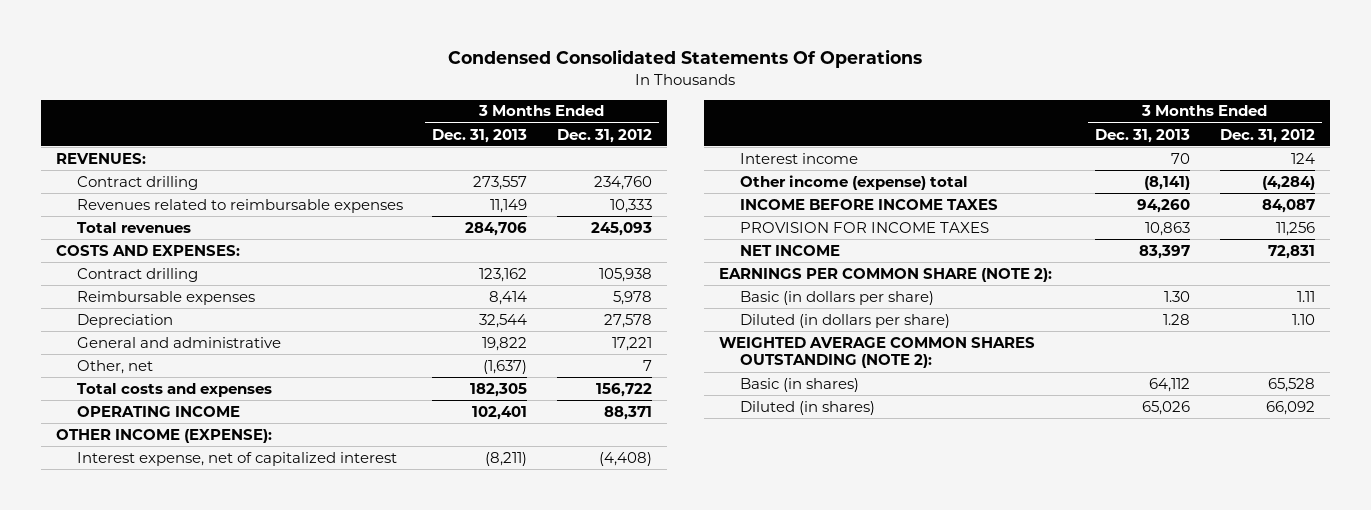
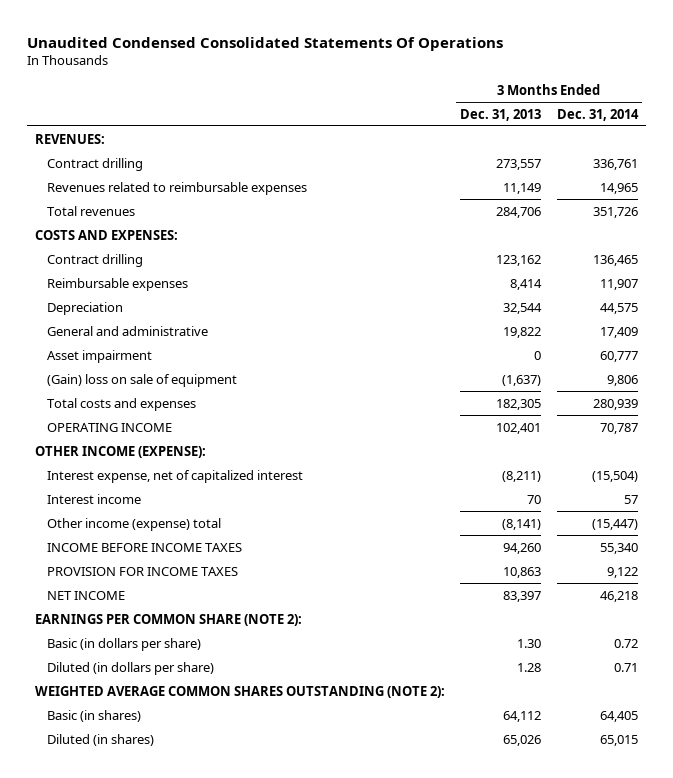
- Condensed Consolidated Statements Of Operations
+ Unaudited Condensed Consolidated Statements Of Operations
- | 3 Months Ended Dec. 31, 2013 | 3 Months Ended Dec. 31, 2012
+ | 3 Months Ended Dec. 31, 2013 | 3 Months Ended Dec. 31, 2014
- Other, net | (1,637) | 7
+ Asset impairment | 0 | 60,777
+ (Gain) loss on sale of equipment | (1,637) | 9,806

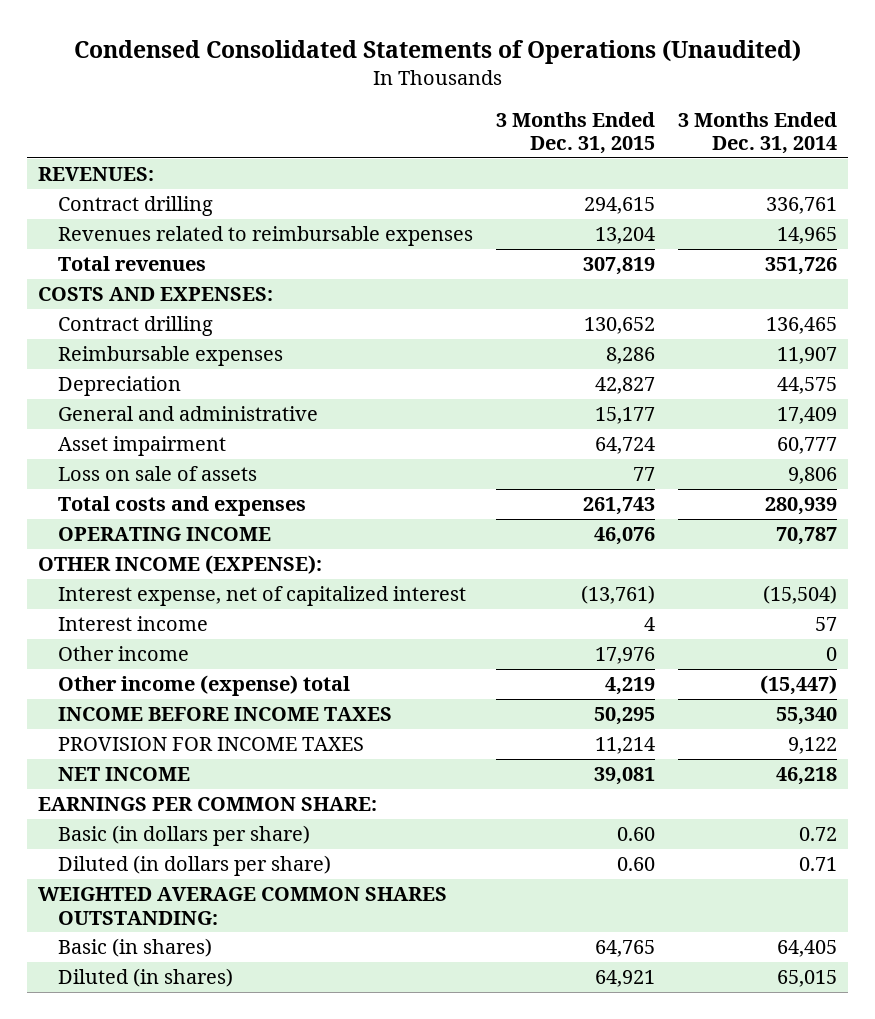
- Unaudited Condensed Consolidated Statements Of Operations
+ Condensed Consolidated Statements of Operations (Unaudited)
- | 3 Months Ended Dec. 31, 2013 | 3 Months Ended Dec. 31, 2014
+ | 3 Months Ended Dec. 31, 2015 | 3 Months Ended Dec. 31, 2014
- (Gain) loss on sale of equipment | (1,637) | 9,806
+ Loss on sale of assets | 77 | 9,806
+ Other income | 17,976 | 0
- EARNINGS PER COMMON SHARE (NOTE 2):
+ EARNINGS PER COMMON SHARE:
- WEIGHTED AVERAGE COMMON SHARES OUTSTANDING (NOTE 2):
+ WEIGHTED AVERAGE COMMON SHARES OUTSTANDING:

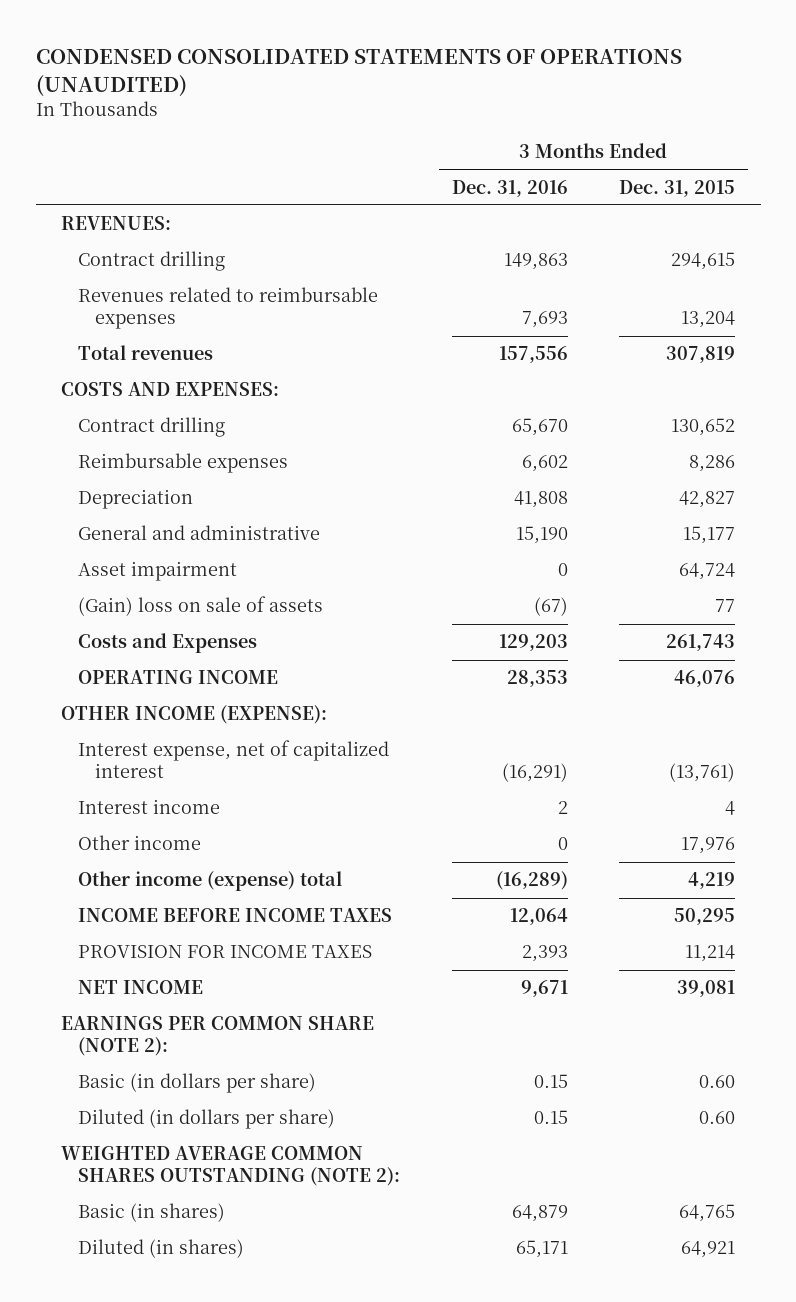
- Condensed Consolidated Statements of Operations (Unaudited)
+ CONDENSED CONSOLIDATED STATEMENTS OF OPERATIONS (UNAUDITED)
- | 3 Months Ended Dec. 31, 2015 | 3 Months Ended Dec. 31, 2014
+ | 3 Months Ended Dec. 31, 2016 | 3 Months Ended Dec. 31, 2015
- Loss on sale of assets | 77 | 9,806
- Total costs and expenses | 261,743 | 280,939
+ (Gain) loss on sale of assets | (67) | 77
+ Costs and Expenses | 129,203 | 261,743
- EARNINGS PER COMMON SHARE:
+ EARNINGS PER COMMON SHARE (NOTE 2):
- WEIGHTED AVERAGE COMMON SHARES OUTSTANDING:
+ WEIGHTED AVERAGE COMMON SHARES OUTSTANDING (NOTE 2):

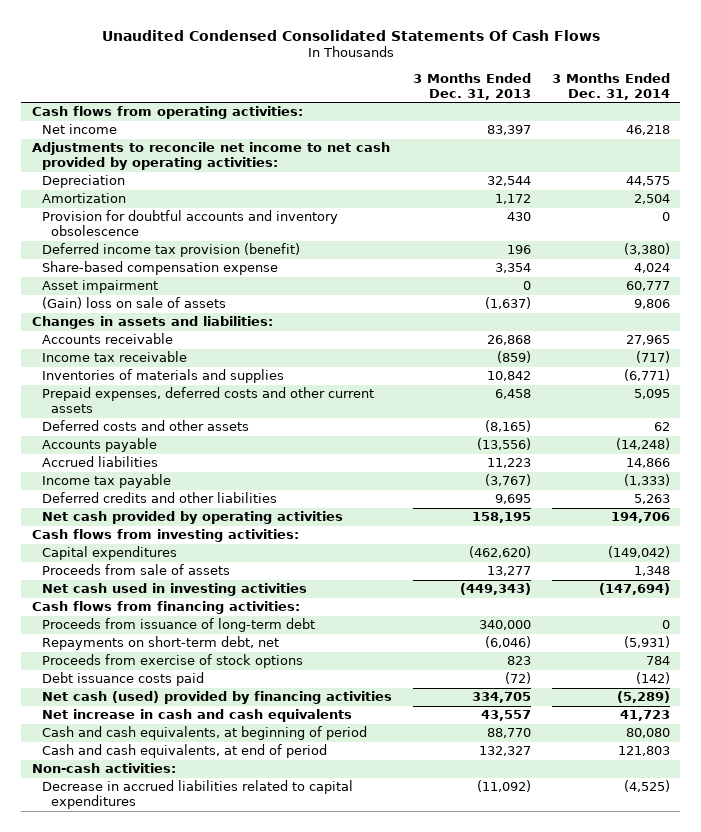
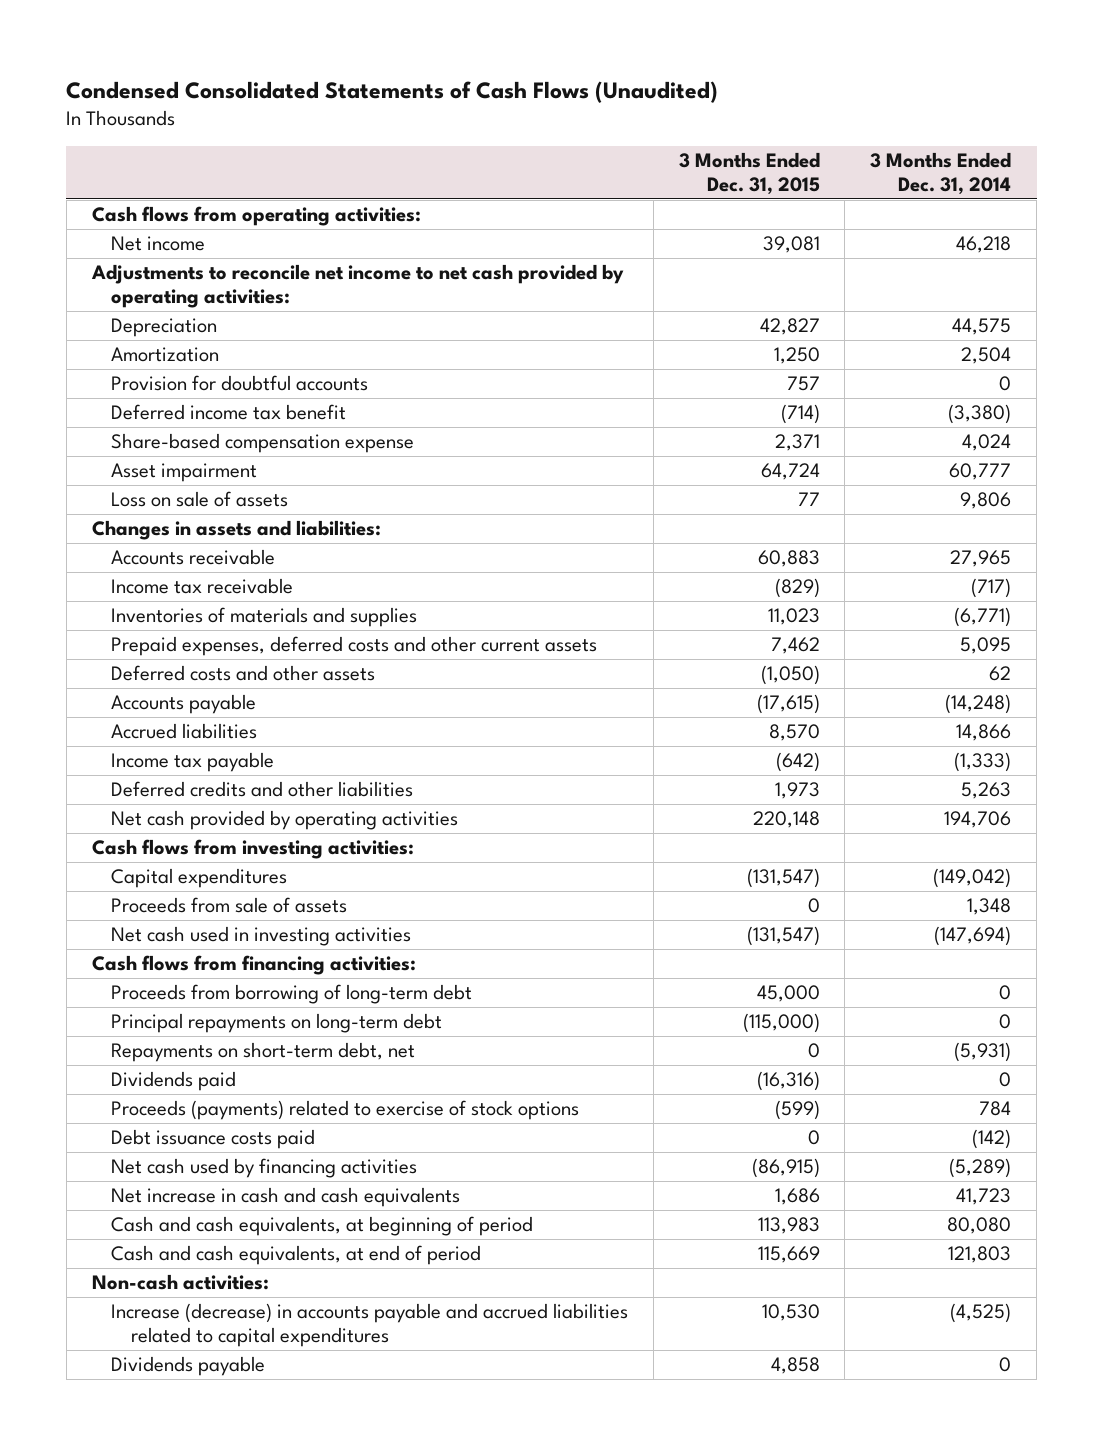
- Unaudited Condensed Consolidated Statements Of Cash Flows
+ Condensed Consolidated Statements of Cash Flows (Unaudited)
- | 3 Months Ended Dec. 31, 2013 | 3 Months Ended Dec. 31, 2014
+ | 3 Months Ended Dec. 31, 2015 | 3 Months Ended Dec. 31, 2014
- Provision for doubtful accounts and inventory obsolescence | 430 | 0
- Deferred income tax provision (benefit) | 196 | (3,380)
+ Provision for doubtful accounts | 757 | 0
+ Deferred income tax benefit | (714) | (3,380)
- (Gain) loss on sale of assets | (1,637) | 9,806
+ Loss on sale of assets | 77 | 9,806
- Proceeds from issuance of long-term debt | 340,000 | 0
+ Proceeds from borrowing of long-term debt | 45,000 | 0
+ Principal repayments on long-term debt | (115,000) | 0
- Proceeds from exercise of stock options | 823 | 784
+ Dividends paid | (16,316) | 0
+ Proceeds (payments) related to exercise of stock options | (599) | 784
- Net cash (used) provided by financing activities | 334,705 | (5,289)
+ Net cash used by financing activities | (86,915) | (5,289)
- Decrease in accrued liabilities related to capital expenditures | (11,092) | (4,525)
+ Increase (decrease) in accounts payable and accrued liabilities related to capital expenditures | 10,530 | (4,525)
+ Dividends payable | 4,858 | 0

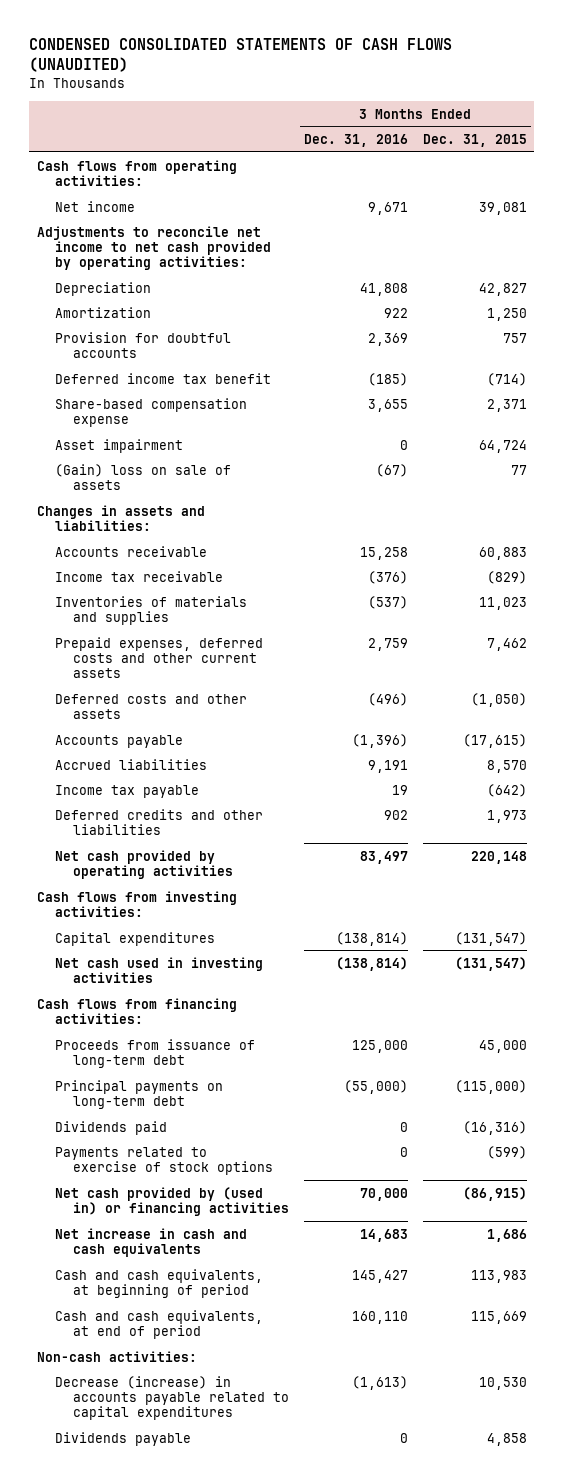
- Condensed Consolidated Statements of Cash Flows (Unaudited)
+ CONDENSED CONSOLIDATED STATEMENTS OF CASH FLOWS (UNAUDITED)
- | 3 Months Ended Dec. 31, 2015 | 3 Months Ended Dec. 31, 2014
+ | 3 Months Ended Dec. 31, 2016 | 3 Months Ended Dec. 31, 2015
- Loss on sale of assets | 77 | 9,806
+ (Gain) loss on sale of assets | (67) | 77
- Proceeds from sale of assets | 0 | 1,348
- Proceeds from borrowing of long-term debt | 45,000 | 0
- Principal repayments on long-term debt | (115,000) | 0
- Repayments on short-term debt, net | 0 | (5,931)
+ Proceeds from issuance of long-term debt | 125,000 | 45,000
+ Principal payments on long-term debt | (55,000) | (115,000)
- Proceeds (payments) related to exercise of stock options | (599) | 784
- Debt issuance costs paid | 0 | (142)
- Net cash used by financing activities | (86,915) | (5,289)
+ Payments related to exercise of stock options | 0 | (599)
+ Net cash provided by (used in) or financing activities | 70,000 | (86,915)
- Increase (decrease) in accounts payable and accrued liabilities related to capital expenditures | 10,530 | (4,525)
+ Decrease (increase) in accounts payable related to capital expenditures | (1,613) | 10,530

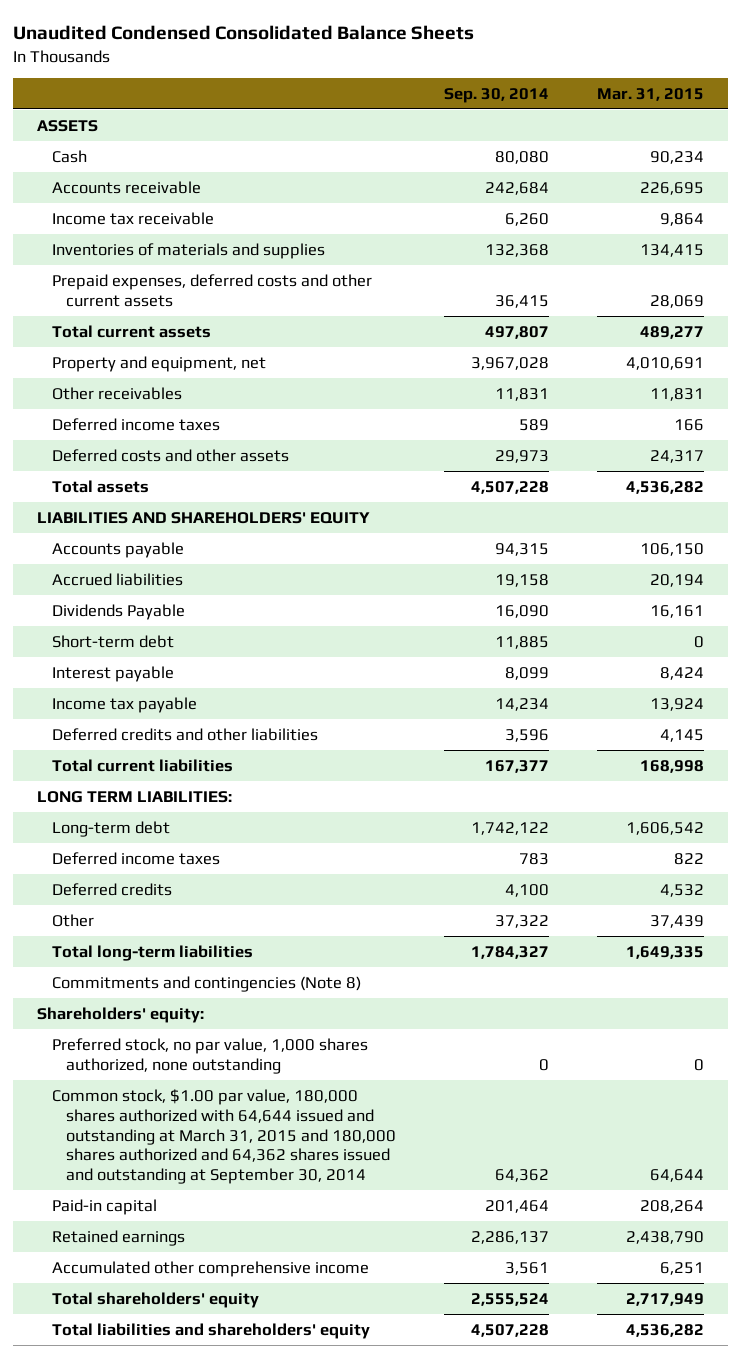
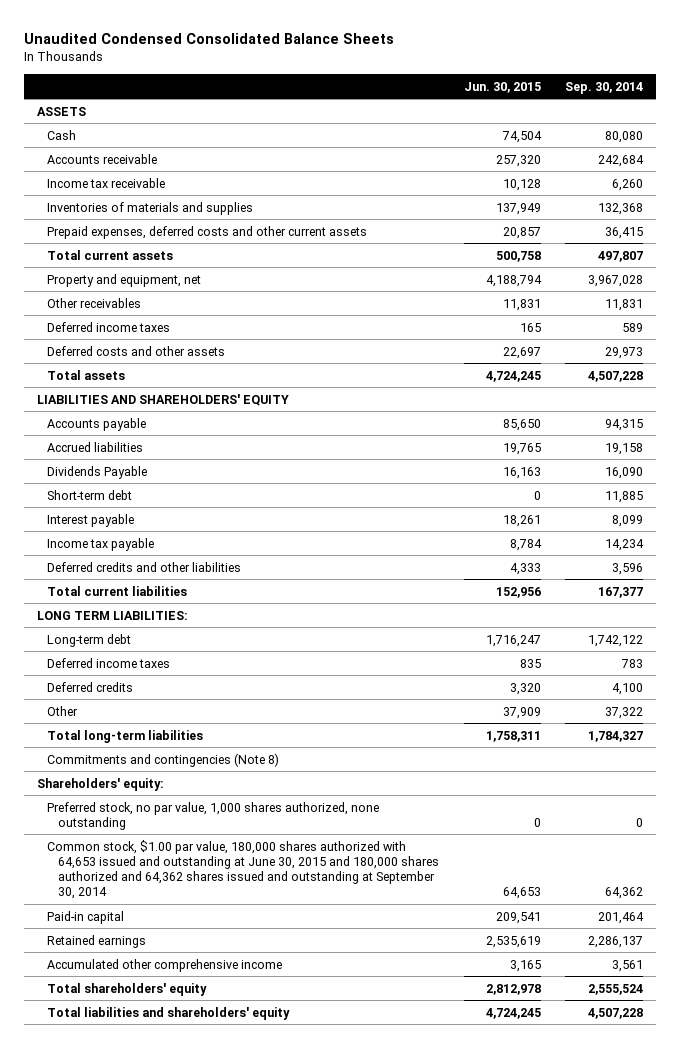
- | Sep. 30, 2014 | Mar. 31, 2015
+ | Jun. 30, 2015 | Sep. 30, 2014
- Common stock, $1.00 par value, 180,000 shares authorized with 64,644 issued and outstanding at March 31, 2015 and 180,000 shares authorized and 64,362 shares issued and outstanding at September 30, 2014 | 64,362 | 64,644
+ Common stock, $1.00 par value, 180,000 shares authorized with 64,653 issued and outstanding at June 30, 2015 and 180,000 shares authorized and 64,362 shares issued and outstanding at September 30, 2014 | 64,653 | 64,362

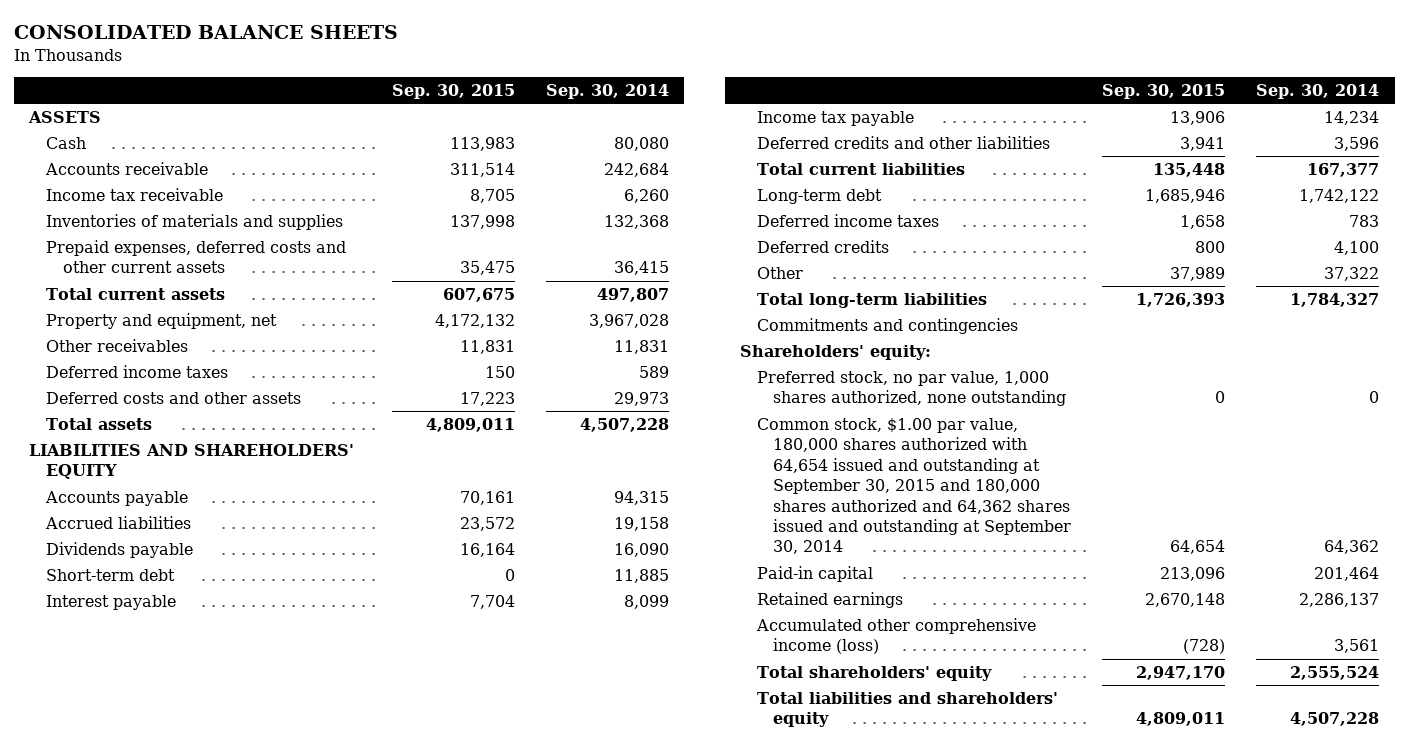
- Unaudited Condensed Consolidated Balance Sheets
+ CONSOLIDATED BALANCE SHEETS
- | Jun. 30, 2015 | Sep. 30, 2014
+ | Sep. 30, 2015 | Sep. 30, 2014
- Dividends Payable | 16,163 | 16,090
+ Dividends payable | 16,164 | 16,090
- LONG TERM LIABILITIES:
- Commitments and contingencies (Note 8)
+ Commitments and contingencies
- Common stock, $1.00 par value, 180,000 shares authorized with 64,653 issued and outstanding at June 30, 2015 and 180,000 shares authorized and 64,362 shares issued and outstanding at September 30, 2014 | 64,653 | 64,362
+ Common stock, $1.00 par value, 180,000 shares authorized with 64,654 issued and outstanding at September 30, 2015 and 180,000 shares authorized and 64,362 shares issued and outstanding at September 30, 2014 | 64,654 | 64,362
- Accumulated other comprehensive income | 3,165 | 3,561
+ Accumulated other comprehensive income (loss) | (728) | 3,561

